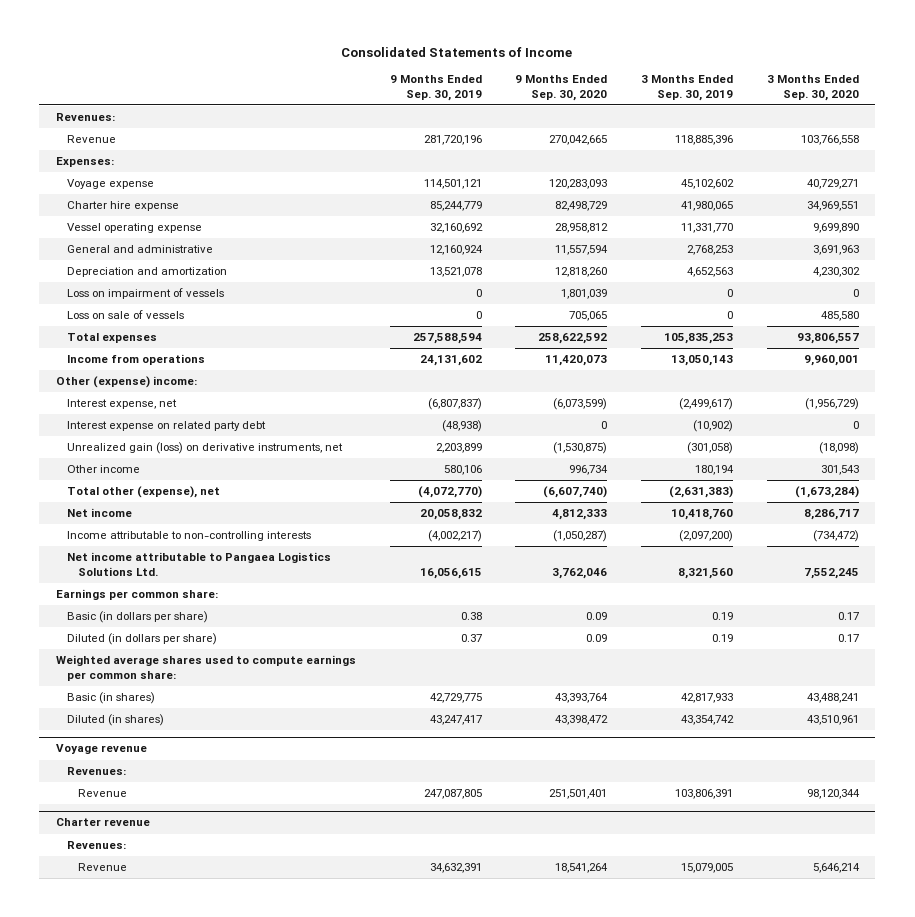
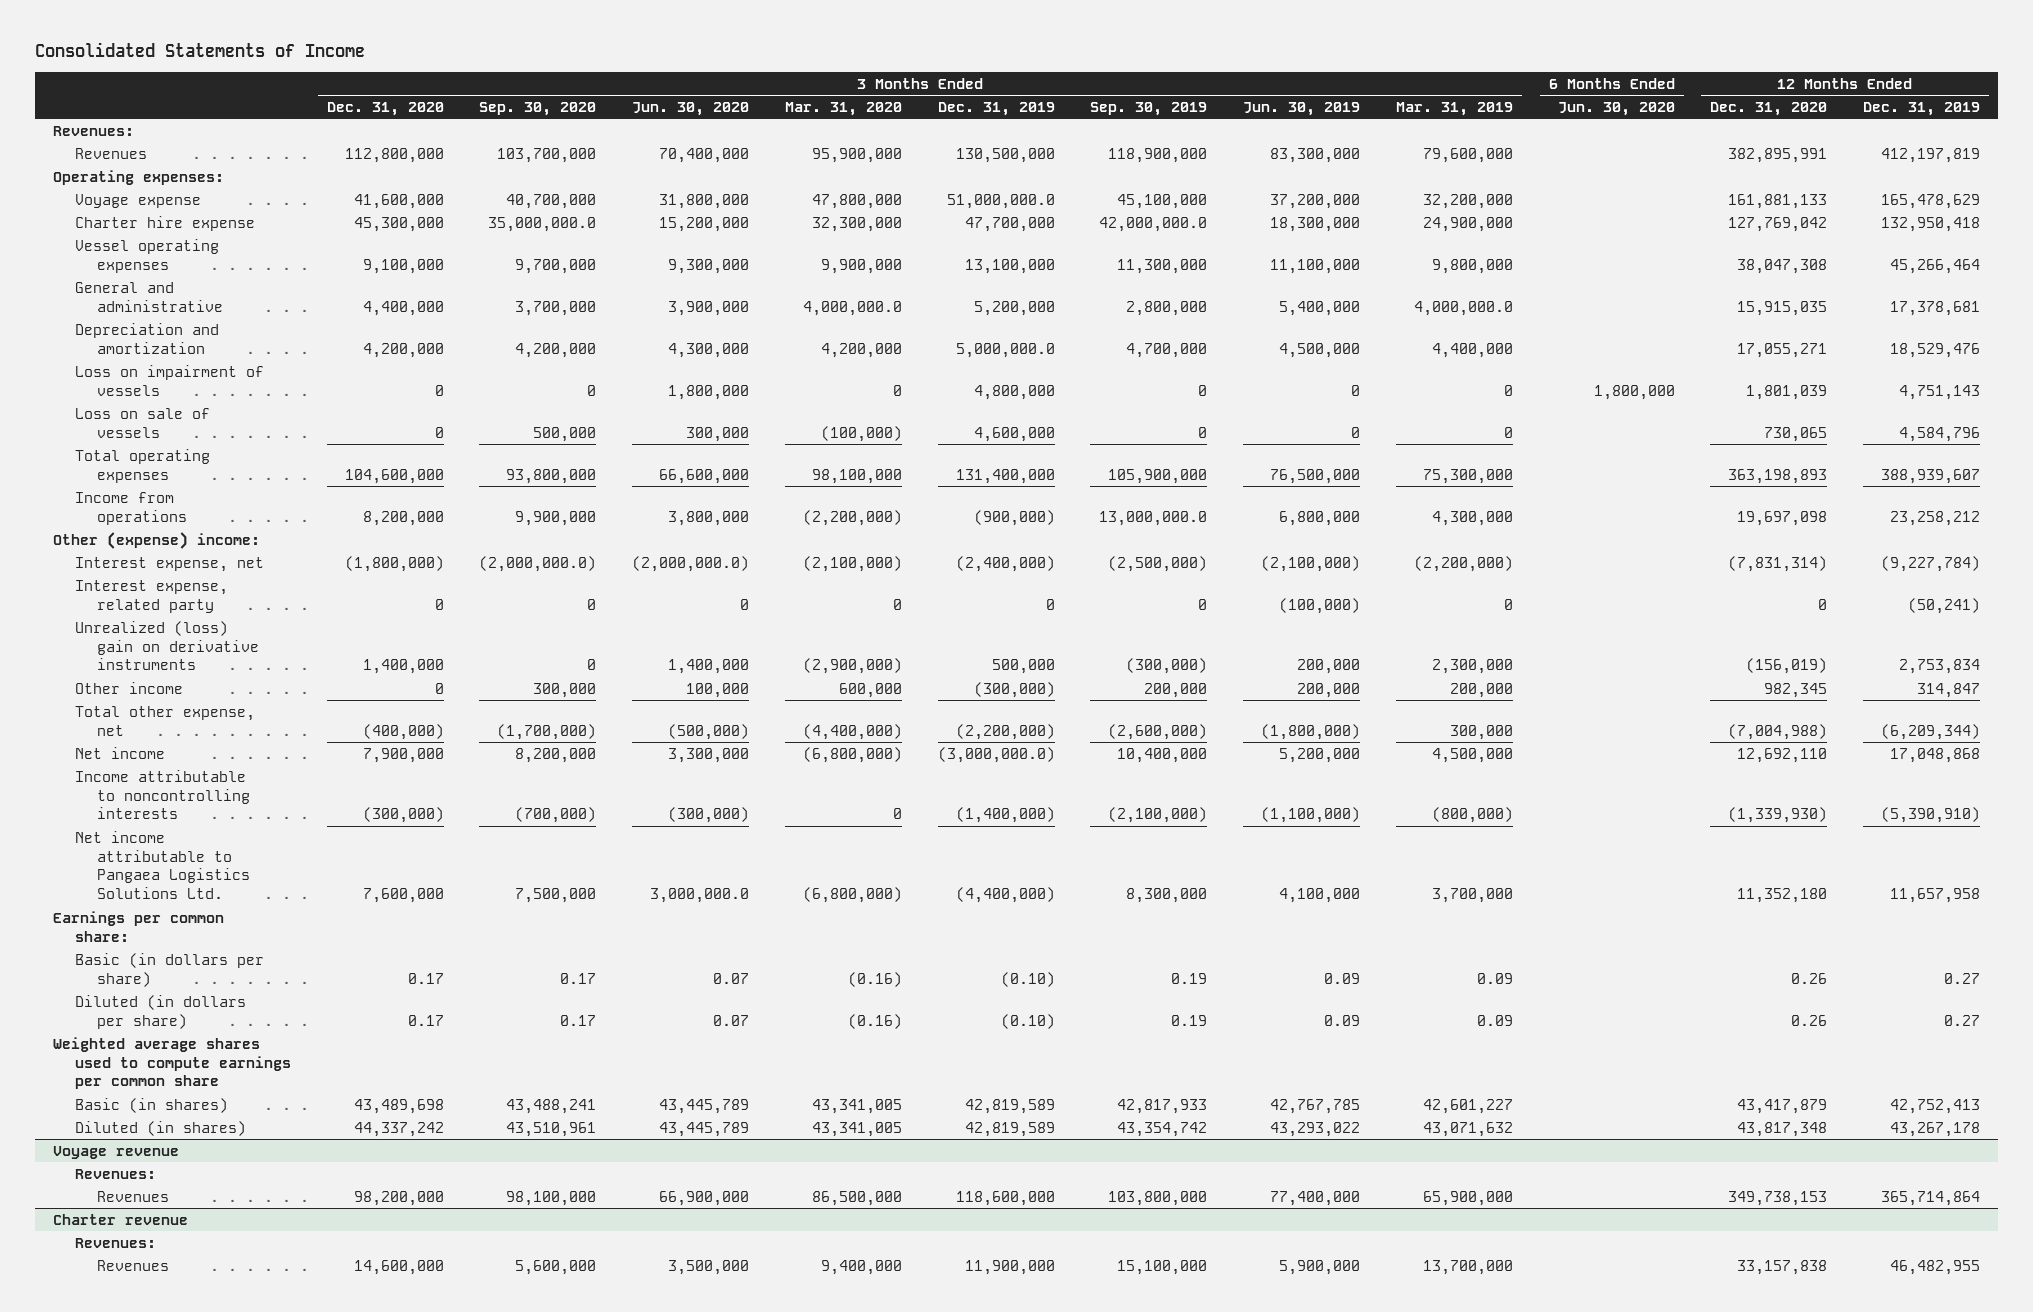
- | 9 Months Ended Sep. 30, 2019 | 9 Months Ended Sep. 30, 2020 | 3 Months Ended Sep. 30, 2019 | 3 Months Ended Sep. 30, 2020
+ | 3 Months Ended Dec. 31, 2020 | 3 Months Ended Sep. 30, 2020 | 3 Months Ended Jun. 30, 2020 | 3 Months Ended Mar. 31, 2020 | 3 Months Ended Dec. 31, 2019 | 3 Months Ended Sep. 30, 2019 | 3 Months Ended Jun. 30, 2019 | 3 Months Ended Mar. 31, 2019 | 6 Months Ended Jun. 30, 2020 | 12 Months Ended Dec. 31, 2020 | 12 Months Ended Dec. 31, 2019
- Revenue | 281,720,196 | 270,042,665 | 118,885,396 | 103,766,558
- Expenses:
- Voyage expense | 114,501,121 | 120,283,093 | 45,102,602 | 40,729,271
- Charter hire expense | 85,244,779 | 82,498,729 | 41,980,065 | 34,969,551
- Vessel operating expense | 32,160,692 | 28,958,812 | 11,331,770 | 9,699,890
- General and administrative | 12,160,924 | 11,557,594 | 2,768,253 | 3,691,963
- Depreciation and amortization | 13,521,078 | 12,818,260 | 4,652,563 | 4,230,302
+ Revenues | 112,800,000 | 103,700,000 | 70,400,000 | 95,900,000 | 130,500,000 | 118,900,000 | 83,300,000 | 79,600,000 | | 382,895,991 | 412,197,819
+ Operating expenses:
+ Voyage expense | 41,600,000 | 40,700,000 | 31,800,000 | 47,800,000 | 51,000,000.0 | 45,100,000 | 37,200,000 | 32,200,000 | | 161,881,133 | 165,478,629
+ Charter hire expense | 45,300,000 | 35,000,000.0 | 15,200,000 | 32,300,000 | 47,700,000 | 42,000,000.0 | 18,300,000 | 24,900,000 | | 127,769,042 | 132,950,418
+ Vessel operating expenses | 9,100,000 | 9,700,000 | 9,300,000 | 9,900,000 | 13,100,000 | 11,300,000 | 11,100,000 | 9,800,000 | | 38,047,308 | 45,266,464
+ General and administrative | 4,400,000 | 3,700,000 | 3,900,000 | 4,000,000.0 | 5,200,000 | 2,800,000 | 5,400,000 | 4,000,000.0 | | 15,915,035 | 17,378,681
+ Depreciation and amortization | 4,200,000 | 4,200,000 | 4,300,000 | 4,200,000 | 5,000,000.0 | 4,700,000 | 4,500,000 | 4,400,000 | | 17,055,271 | 18,529,476
- Loss on sale of vessels | 0 | 705,065 | 0 | 485,580
- Total expenses | 257,588,594 | 258,622,592 | 105,835,253 | 93,806,557
- Income from operations | 24,131,602 | 11,420,073 | 13,050,143 | 9,960,001
+ Loss on sale of vessels | 0 | 500,000 | 300,000 | (100,000) | 4,600,000 | 0 | 0 | 0 | | 730,065 | 4,584,796
+ Total operating expenses | 104,600,000 | 93,800,000 | 66,600,000 | 98,100,000 | 131,400,000 | 105,900,000 | 76,500,000 | 75,300,000 | | 363,198,893 | 388,939,607
+ Income from operations | 8,200,000 | 9,900,000 | 3,800,000 | (2,200,000) | (900,000) | 13,000,000.0 | 6,800,000 | 4,300,000 | | 19,697,098 | 23,258,212
- Interest expense, net | (6,807,837) | (6,073,599) | (2,499,617) | (1,956,729)
- Interest expense on related party debt | (48,938) | 0 | (10,902) | 0
- Unrealized gain (loss) on derivative instruments, net | 2,203,899 | (1,530,875) | (301,058) | (18,098)
- Other income | 580,106 | 996,734 | 180,194 | 301,543
- Total other (expense), net | (4,072,770) | (6,607,740) | (2,631,383) | (1,673,284)
- Net income | 20,058,832 | 4,812,333 | 10,418,760 | 8,286,717
- Income attributable to non-controlling interests | (4,002,217) | (1,050,287) | (2,097,200) | (734,472)
- Net income attributable to Pangaea Logistics Solutions Ltd. | 16,056,615 | 3,762,046 | 8,321,560 | 7,552,245
+ Interest expense, net | (1,800,000) | (2,000,000.0) | (2,000,000.0) | (2,100,000) | (2,400,000) | (2,500,000) | (2,100,000) | (2,200,000) | | (7,831,314) | (9,227,784)
+ Interest expense, related party | 0 | 0 | 0 | 0 | 0 | 0 | (100,000) | 0 | | 0 | (50,241)
+ Unrealized (loss) gain on derivative instruments | 1,400,000 | 0 | 1,400,000 | (2,900,000) | 500,000 | (300,000) | 200,000 | 2,300,000 | | (156,019) | 2,753,834
+ Other income | 0 | 300,000 | 100,000 | 600,000 | (300,000) | 200,000 | 200,000 | 200,000 | | 982,345 | 314,847
+ Total other expense, net | (400,000) | (1,700,000) | (500,000) | (4,400,000) | (2,200,000) | (2,600,000) | (1,800,000) | 300,000 | | (7,004,988) | (6,209,344)
+ Net income | 7,900,000 | 8,200,000 | 3,300,000 | (6,800,000) | (3,000,000.0) | 10,400,000 | 5,200,000 | 4,500,000 | | 12,692,110 | 17,048,868
+ Income attributable to noncontrolling interests | (300,000) | (700,000) | (300,000) | 0 | (1,400,000) | (2,100,000) | (1,100,000) | (800,000) | | (1,339,930) | (5,390,910)
+ Net income attributable to Pangaea Logistics Solutions Ltd. | 7,600,000 | 7,500,000 | 3,000,000.0 | (6,800,000) | (4,400,000) | 8,300,000 | 4,100,000 | 3,700,000 | | 11,352,180 | 11,657,958
- Weighted average shares used to compute earnings per common share:
+ Weighted average shares used to compute earnings per common share
@ Voyage revenue
- Revenue | 247,087,805 | 251,501,401 | 103,806,391 | 98,120,344
+ Revenues | 98,200,000 | 98,100,000 | 66,900,000 | 86,500,000 | 118,600,000 | 103,800,000 | 77,400,000 | 65,900,000 | | 349,738,153 | 365,714,864
@ Charter revenue
- Revenue | 34,632,391 | 18,541,264 | 15,079,005 | 5,646,214
+ Revenues | 14,600,000 | 5,600,000 | 3,500,000 | 9,400,000 | 11,900,000 | 15,100,000 | 5,900,000 | 13,700,000 | | 33,157,838 | 46,482,955

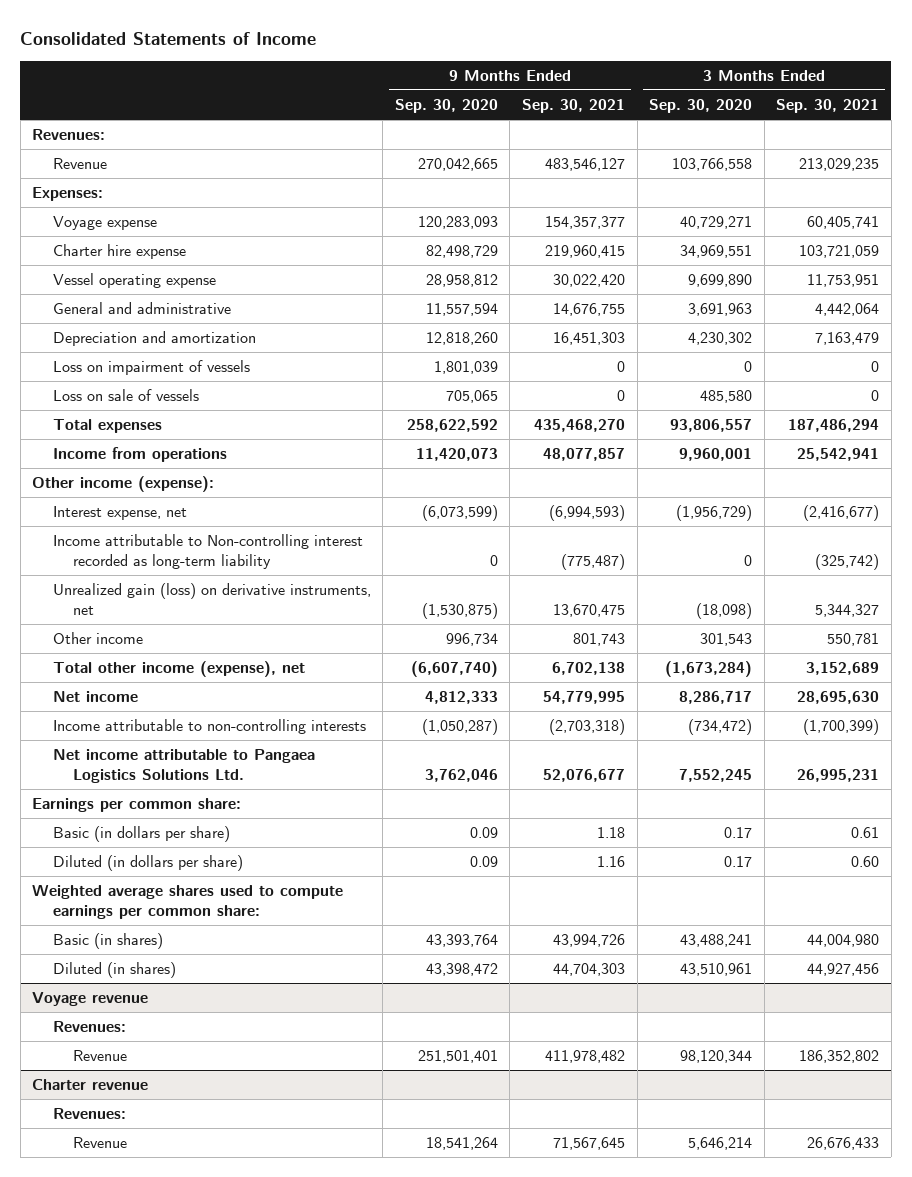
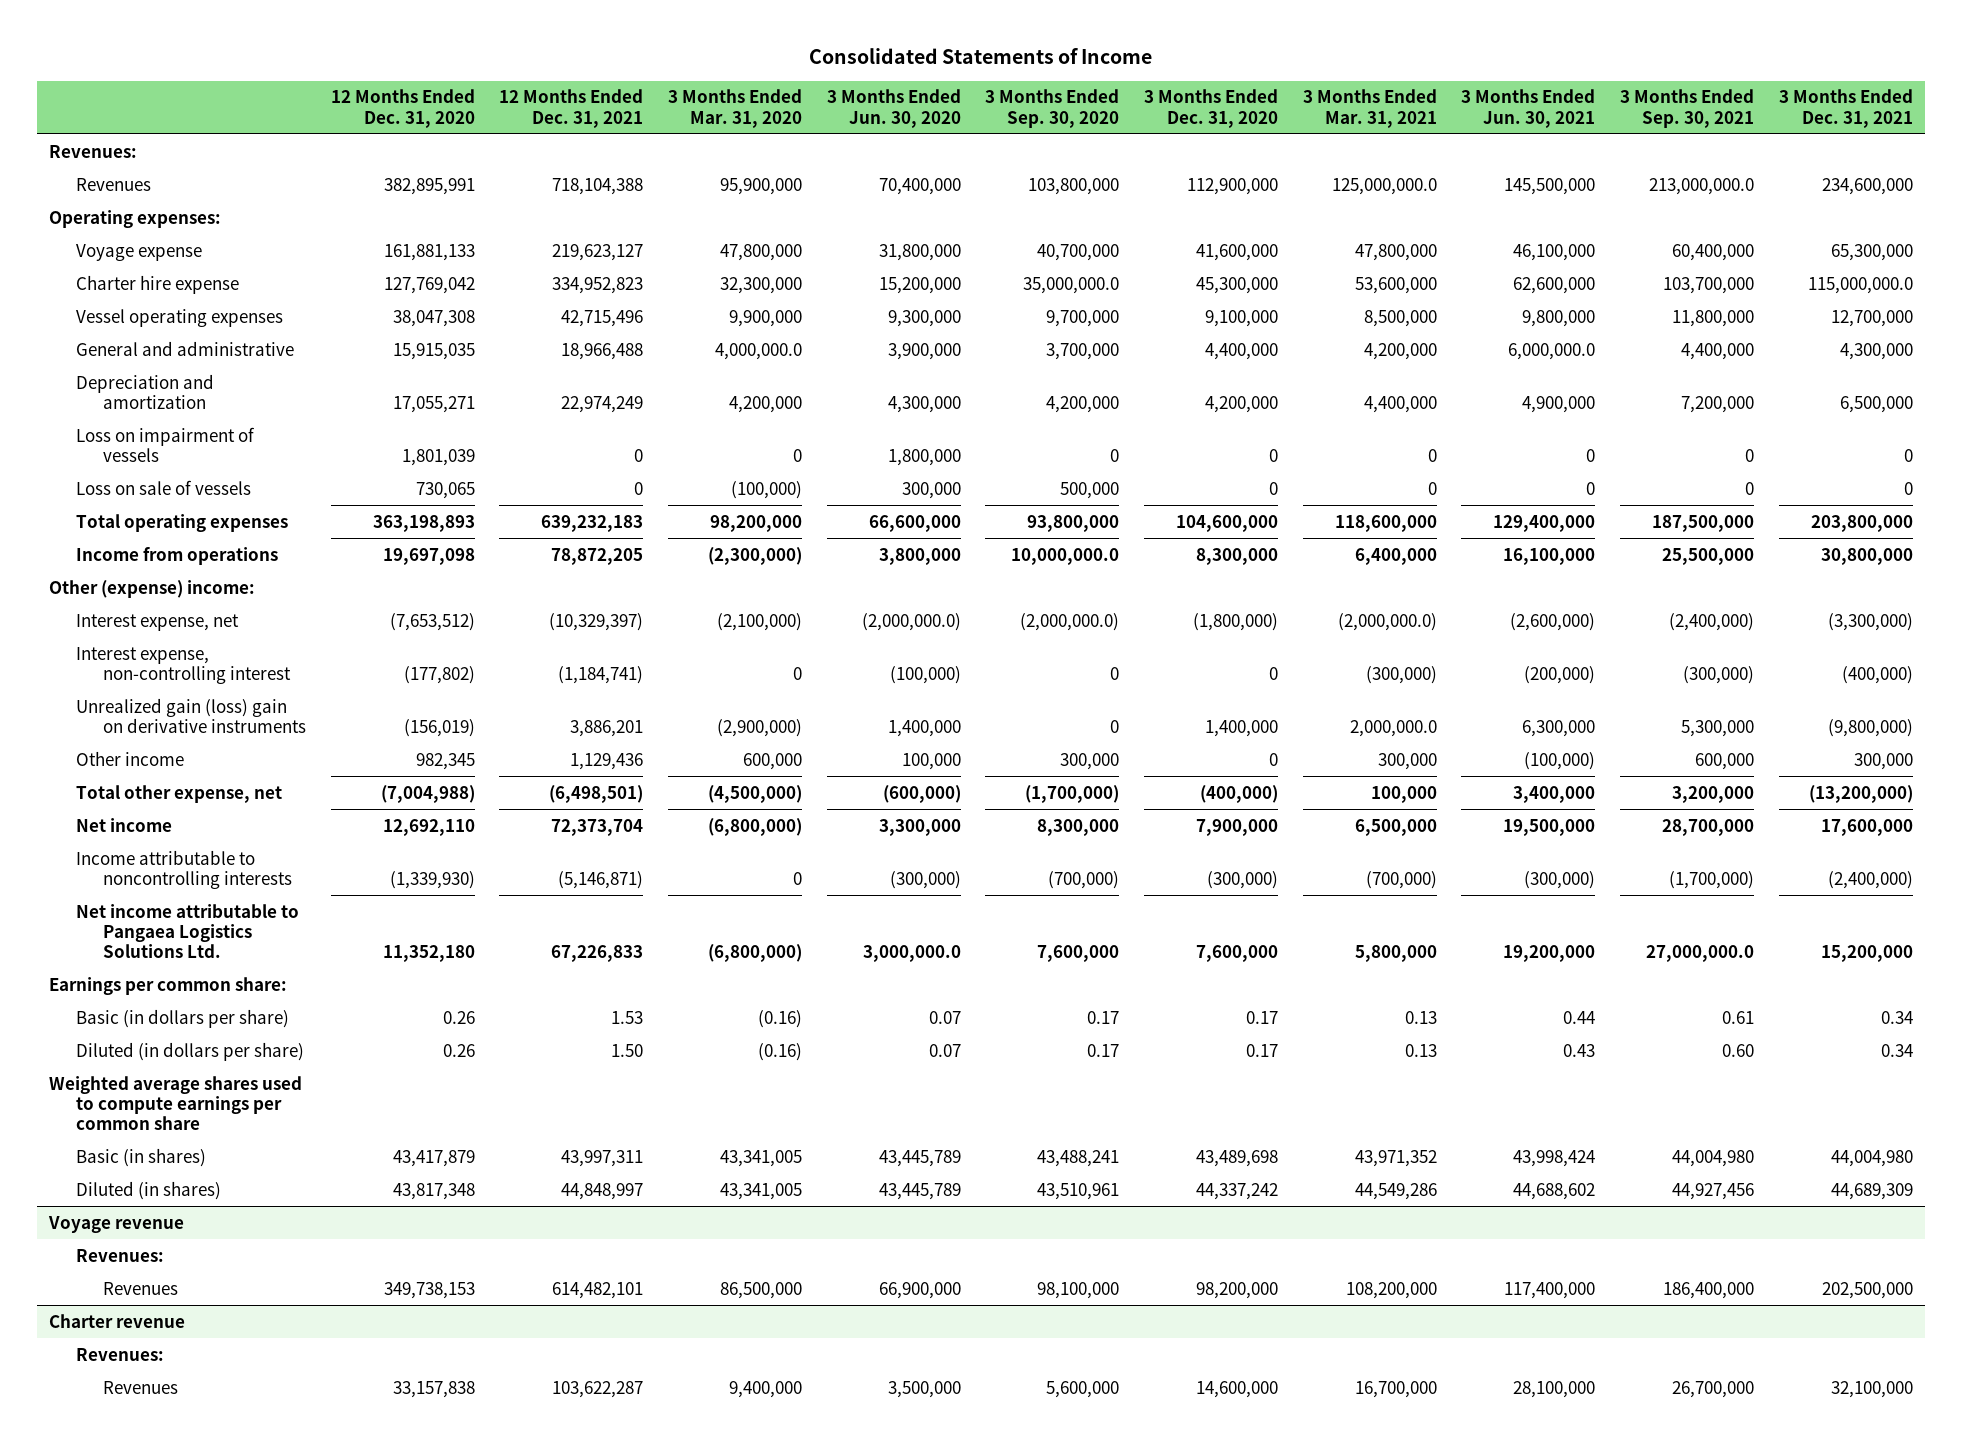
- | 9 Months Ended Sep. 30, 2020 | 9 Months Ended Sep. 30, 2021 | 3 Months Ended Sep. 30, 2020 | 3 Months Ended Sep. 30, 2021
+ | 12 Months Ended Dec. 31, 2020 | 12 Months Ended Dec. 31, 2021 | 3 Months Ended Mar. 31, 2020 | 3 Months Ended Jun. 30, 2020 | 3 Months Ended Sep. 30, 2020 | 3 Months Ended Dec. 31, 2020 | 3 Months Ended Mar. 31, 2021 | 3 Months Ended Jun. 30, 2021 | 3 Months Ended Sep. 30, 2021 | 3 Months Ended Dec. 31, 2021
- Revenue | 270,042,665 | 483,546,127 | 103,766,558 | 213,029,235
- Expenses:
- Voyage expense | 120,283,093 | 154,357,377 | 40,729,271 | 60,405,741
- Charter hire expense | 82,498,729 | 219,960,415 | 34,969,551 | 103,721,059
- Vessel operating expense | 28,958,812 | 30,022,420 | 9,699,890 | 11,753,951
- General and administrative | 11,557,594 | 14,676,755 | 3,691,963 | 4,442,064
- Depreciation and amortization | 12,818,260 | 16,451,303 | 4,230,302 | 7,163,479
+ Revenues | 382,895,991 | 718,104,388 | 95,900,000 | 70,400,000 | 103,800,000 | 112,900,000 | 125,000,000.0 | 145,500,000 | 213,000,000.0 | 234,600,000
+ Operating expenses:
+ Voyage expense | 161,881,133 | 219,623,127 | 47,800,000 | 31,800,000 | 40,700,000 | 41,600,000 | 47,800,000 | 46,100,000 | 60,400,000 | 65,300,000
+ Charter hire expense | 127,769,042 | 334,952,823 | 32,300,000 | 15,200,000 | 35,000,000.0 | 45,300,000 | 53,600,000 | 62,600,000 | 103,700,000 | 115,000,000.0
+ Vessel operating expenses | 38,047,308 | 42,715,496 | 9,900,000 | 9,300,000 | 9,700,000 | 9,100,000 | 8,500,000 | 9,800,000 | 11,800,000 | 12,700,000
+ General and administrative | 15,915,035 | 18,966,488 | 4,000,000.0 | 3,900,000 | 3,700,000 | 4,400,000 | 4,200,000 | 6,000,000.0 | 4,400,000 | 4,300,000
+ Depreciation and amortization | 17,055,271 | 22,974,249 | 4,200,000 | 4,300,000 | 4,200,000 | 4,200,000 | 4,400,000 | 4,900,000 | 7,200,000 | 6,500,000
- Loss on sale of vessels | 705,065 | 0 | 485,580 | 0
- Total expenses | 258,622,592 | 435,468,270 | 93,806,557 | 187,486,294
- Income from operations | 11,420,073 | 48,077,857 | 9,960,001 | 25,542,941
- Other income (expense):
- Interest expense, net | (6,073,599) | (6,994,593) | (1,956,729) | (2,416,677)
- Income attributable to Non-controlling interest recorded as long-term liability | 0 | (775,487) | 0 | (325,742)
- Unrealized gain (loss) on derivative instruments, net | (1,530,875) | 13,670,475 | (18,098) | 5,344,327
- Other income | 996,734 | 801,743 | 301,543 | 550,781
- Total other income (expense), net | (6,607,740) | 6,702,138 | (1,673,284) | 3,152,689
- Net income | 4,812,333 | 54,779,995 | 8,286,717 | 28,695,630
- Income attributable to non-controlling interests | (1,050,287) | (2,703,318) | (734,472) | (1,700,399)
- Net income attributable to Pangaea Logistics Solutions Ltd. | 3,762,046 | 52,076,677 | 7,552,245 | 26,995,231
+ Loss on sale of vessels | 730,065 | 0 | (100,000) | 300,000 | 500,000 | 0 | 0 | 0 | 0 | 0
+ Total operating expenses | 363,198,893 | 639,232,183 | 98,200,000 | 66,600,000 | 93,800,000 | 104,600,000 | 118,600,000 | 129,400,000 | 187,500,000 | 203,800,000
+ Income from operations | 19,697,098 | 78,872,205 | (2,300,000) | 3,800,000 | 10,000,000.0 | 8,300,000 | 6,400,000 | 16,100,000 | 25,500,000 | 30,800,000
+ Other (expense) income:
+ Interest expense, net | (7,653,512) | (10,329,397) | (2,100,000) | (2,000,000.0) | (2,000,000.0) | (1,800,000) | (2,000,000.0) | (2,600,000) | (2,400,000) | (3,300,000)
+ Interest expense, non-controlling interest | (177,802) | (1,184,741) | 0 | (100,000) | 0 | 0 | (300,000) | (200,000) | (300,000) | (400,000)
+ Unrealized gain (loss) gain on derivative instruments | (156,019) | 3,886,201 | (2,900,000) | 1,400,000 | 0 | 1,400,000 | 2,000,000.0 | 6,300,000 | 5,300,000 | (9,800,000)
+ Other income | 982,345 | 1,129,436 | 600,000 | 100,000 | 300,000 | 0 | 300,000 | (100,000) | 600,000 | 300,000
+ Total other expense, net | (7,004,988) | (6,498,501) | (4,500,000) | (600,000) | (1,700,000) | (400,000) | 100,000 | 3,400,000 | 3,200,000 | (13,200,000)
+ Net income | 12,692,110 | 72,373,704 | (6,800,000) | 3,300,000 | 8,300,000 | 7,900,000 | 6,500,000 | 19,500,000 | 28,700,000 | 17,600,000
+ Income attributable to noncontrolling interests | (1,339,930) | (5,146,871) | 0 | (300,000) | (700,000) | (300,000) | (700,000) | (300,000) | (1,700,000) | (2,400,000)
+ Net income attributable to Pangaea Logistics Solutions Ltd. | 11,352,180 | 67,226,833 | (6,800,000) | 3,000,000.0 | 7,600,000 | 7,600,000 | 5,800,000 | 19,200,000 | 27,000,000.0 | 15,200,000
- Weighted average shares used to compute earnings per common share:
+ Weighted average shares used to compute earnings per common share
@ Voyage revenue
- Revenue | 251,501,401 | 411,978,482 | 98,120,344 | 186,352,802
+ Revenues | 349,738,153 | 614,482,101 | 86,500,000 | 66,900,000 | 98,100,000 | 98,200,000 | 108,200,000 | 117,400,000 | 186,400,000 | 202,500,000
@ Charter revenue
- Revenue | 18,541,264 | 71,567,645 | 5,646,214 | 26,676,433
+ Revenues | 33,157,838 | 103,622,287 | 9,400,000 | 3,500,000 | 5,600,000 | 14,600,000 | 16,700,000 | 28,100,000 | 26,700,000 | 32,100,000

